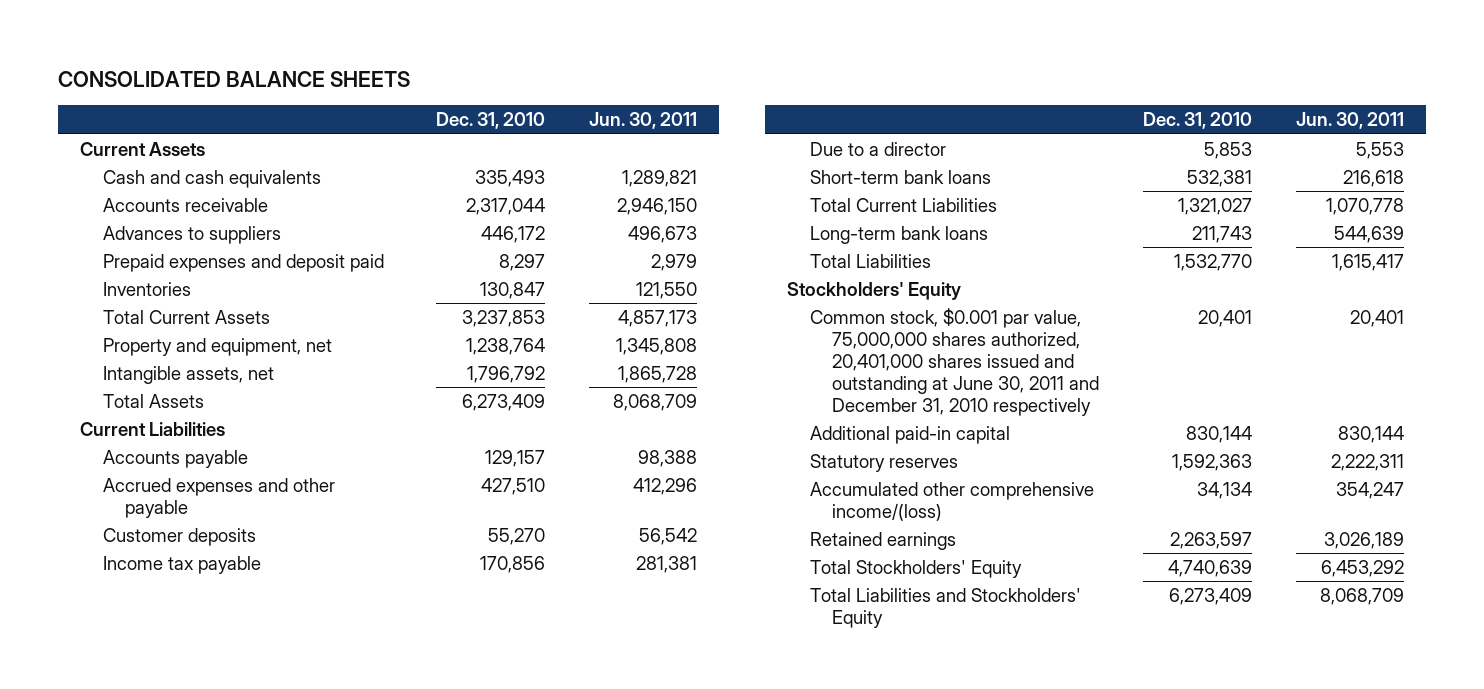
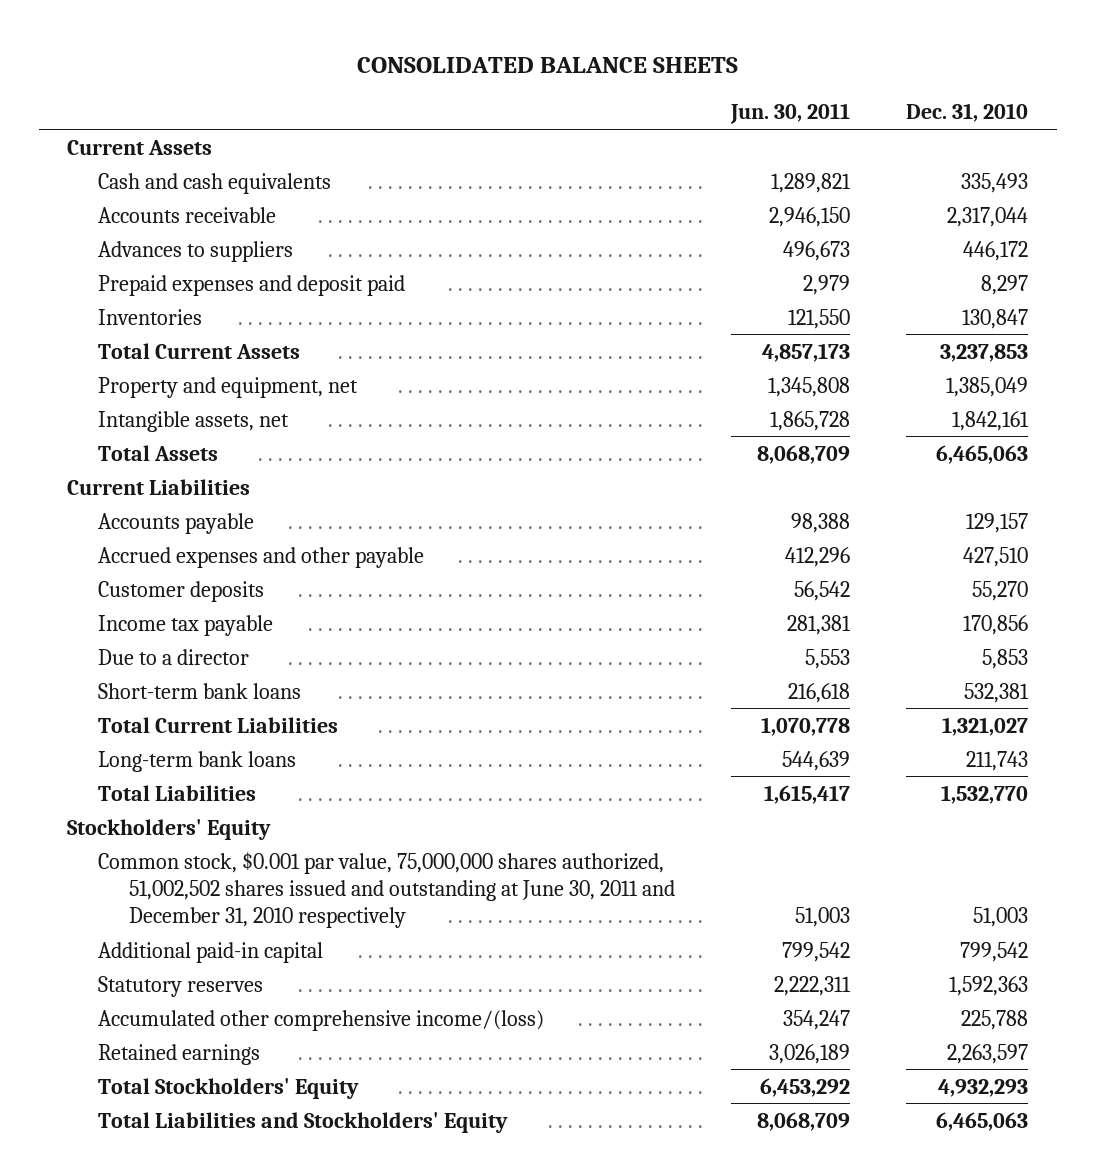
- | Dec. 31, 2010 | Jun. 30, 2011
+ | Jun. 30, 2011 | Dec. 31, 2010
- Property and equipment, net | 1,238,764 | 1,345,808
- Intangible assets, net | 1,796,792 | 1,865,728
- Total Assets | 6,273,409 | 8,068,709
+ Property and equipment, net | 1,345,808 | 1,385,049
+ Intangible assets, net | 1,865,728 | 1,842,161
+ Total Assets | 8,068,709 | 6,465,063
- Common stock, $0.001 par value, 75,000,000 shares authorized, 20,401,000 shares issued and outstanding at June 30, 2011 and December 31, 2010 respectively | 20,401 | 20,401
- Additional paid-in capital | 830,144 | 830,144
+ Common stock, $0.001 par value, 75,000,000 shares authorized, 51,002,502 shares issued and outstanding at June 30, 2011 and December 31, 2010 respectively | 51,003 | 51,003
+ Additional paid-in capital | 799,542 | 799,542
- Accumulated other comprehensive income/(loss) | 34,134 | 354,247
+ Accumulated other comprehensive income/(loss) | 354,247 | 225,788
- Total Stockholders' Equity | 4,740,639 | 6,453,292
- Total Liabilities and Stockholders' Equity | 6,273,409 | 8,068,709
+ Total Stockholders' Equity | 6,453,292 | 4,932,293
+ Total Liabilities and Stockholders' Equity | 8,068,709 | 6,465,063

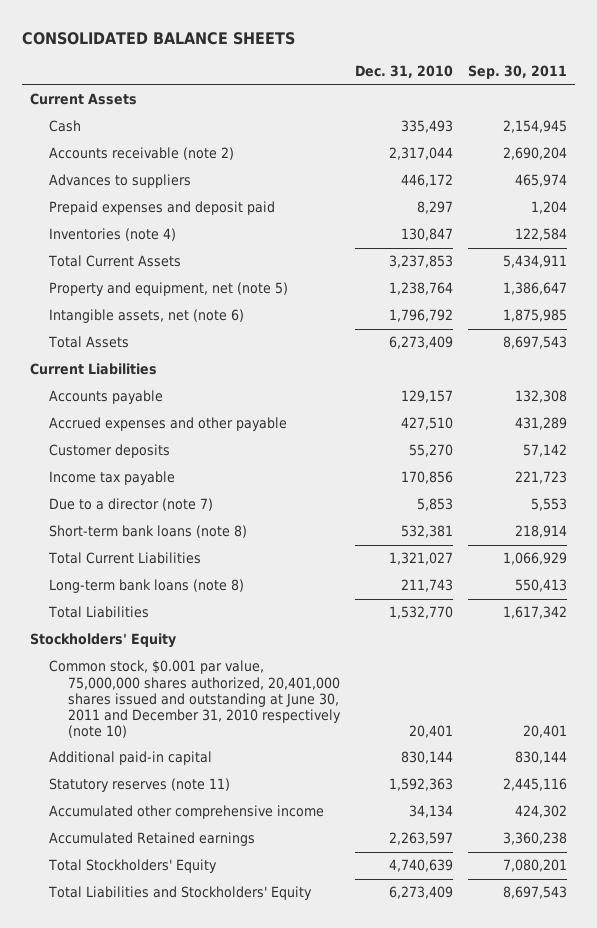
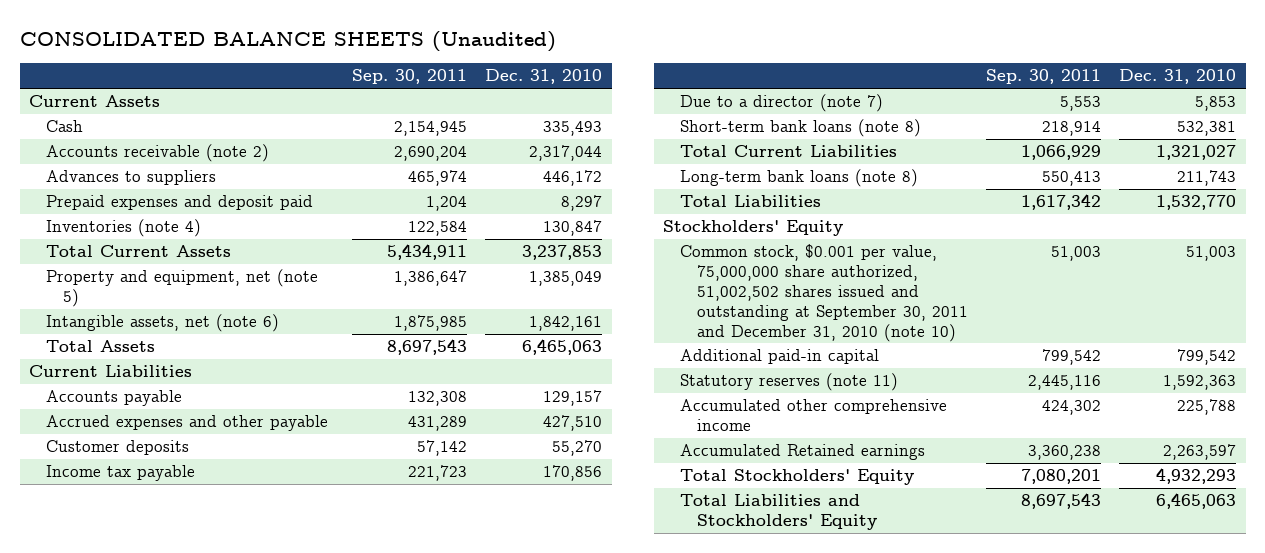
- CONSOLIDATED BALANCE SHEETS
+ CONSOLIDATED BALANCE SHEETS (Unaudited)
- | Dec. 31, 2010 | Sep. 30, 2011
+ | Sep. 30, 2011 | Dec. 31, 2010
- Property and equipment, net (note 5) | 1,238,764 | 1,386,647
- Intangible assets, net (note 6) | 1,796,792 | 1,875,985
- Total Assets | 6,273,409 | 8,697,543
+ Property and equipment, net (note 5) | 1,386,647 | 1,385,049
+ Intangible assets, net (note 6) | 1,875,985 | 1,842,161
+ Total Assets | 8,697,543 | 6,465,063
- Common stock, $0.001 par value, 75,000,000 shares authorized, 20,401,000 shares issued and outstanding at June 30, 2011 and December 31, 2010 respectively (note 10) | 20,401 | 20,401
- Additional paid-in capital | 830,144 | 830,144
+ Common stock, $0.001 per value, 75,000,000 share authorized, 51,002,502 shares issued and outstanding at September 30, 2011 and December 31, 2010 (note 10) | 51,003 | 51,003
+ Additional paid-in capital | 799,542 | 799,542
- Accumulated other comprehensive income | 34,134 | 424,302
+ Accumulated other comprehensive income | 424,302 | 225,788
- Total Stockholders' Equity | 4,740,639 | 7,080,201
- Total Liabilities and Stockholders' Equity | 6,273,409 | 8,697,543
+ Total Stockholders' Equity | 7,080,201 | 4,932,293
+ Total Liabilities and Stockholders' Equity | 8,697,543 | 6,465,063

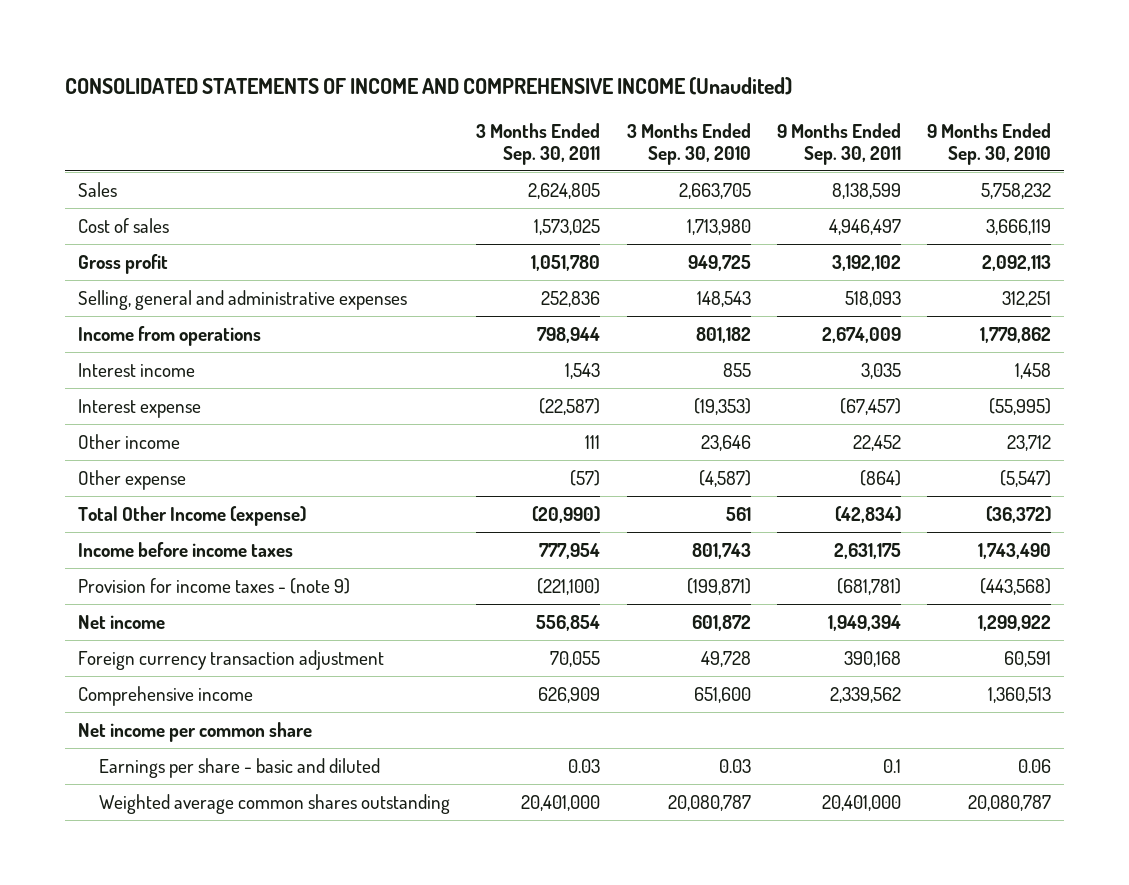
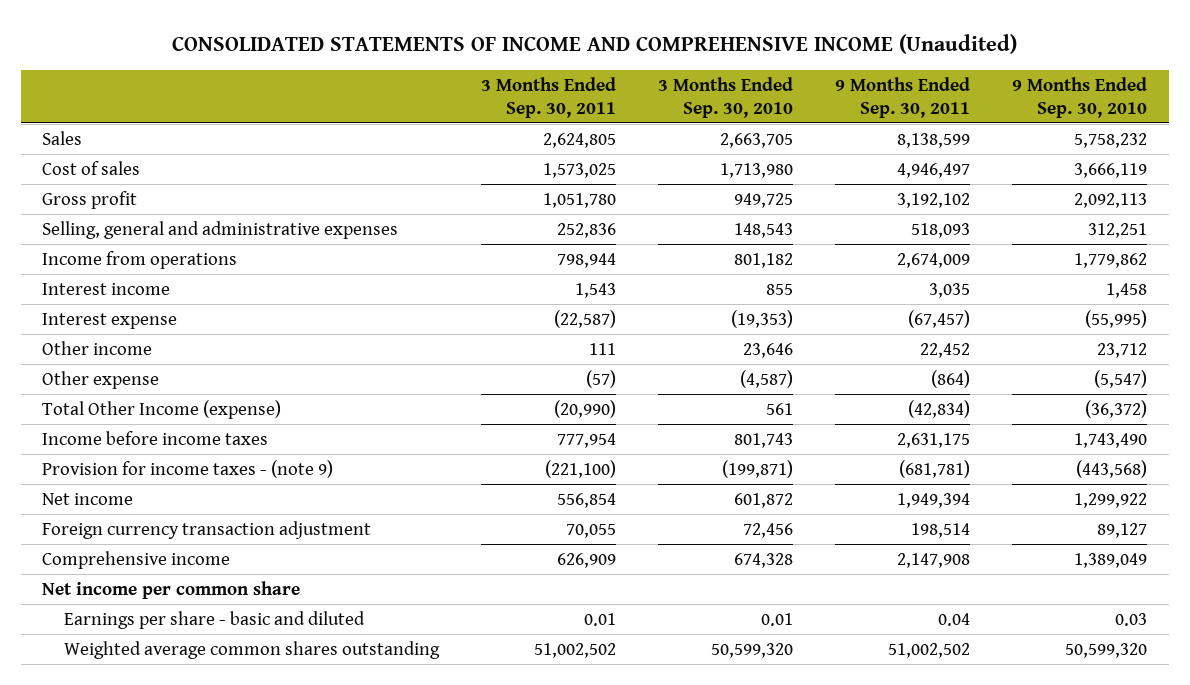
- Foreign currency transaction adjustment | 70,055 | 49,728 | 390,168 | 60,591
- Comprehensive income | 626,909 | 651,600 | 2,339,562 | 1,360,513
+ Foreign currency transaction adjustment | 70,055 | 72,456 | 198,514 | 89,127
+ Comprehensive income | 626,909 | 674,328 | 2,147,908 | 1,389,049
- Earnings per share - basic and diluted | 0.03 | 0.03 | 0.1 | 0.06
- Weighted average common shares outstanding | 20,401,000 | 20,080,787 | 20,401,000 | 20,080,787
+ Earnings per share - basic and diluted | 0.01 | 0.01 | 0.04 | 0.03
+ Weighted average common shares outstanding | 51,002,502 | 50,599,320 | 51,002,502 | 50,599,320

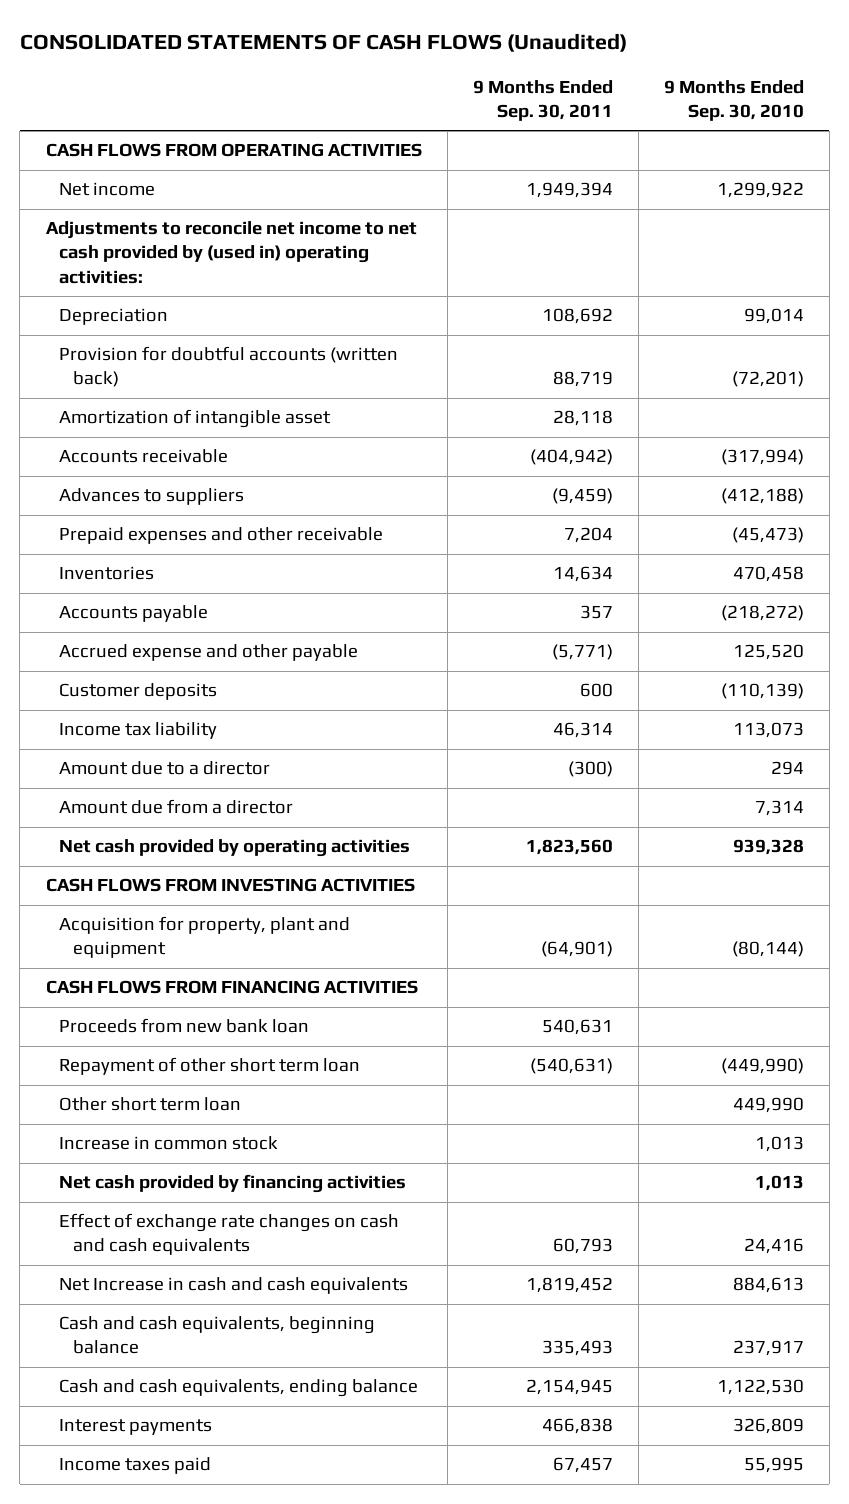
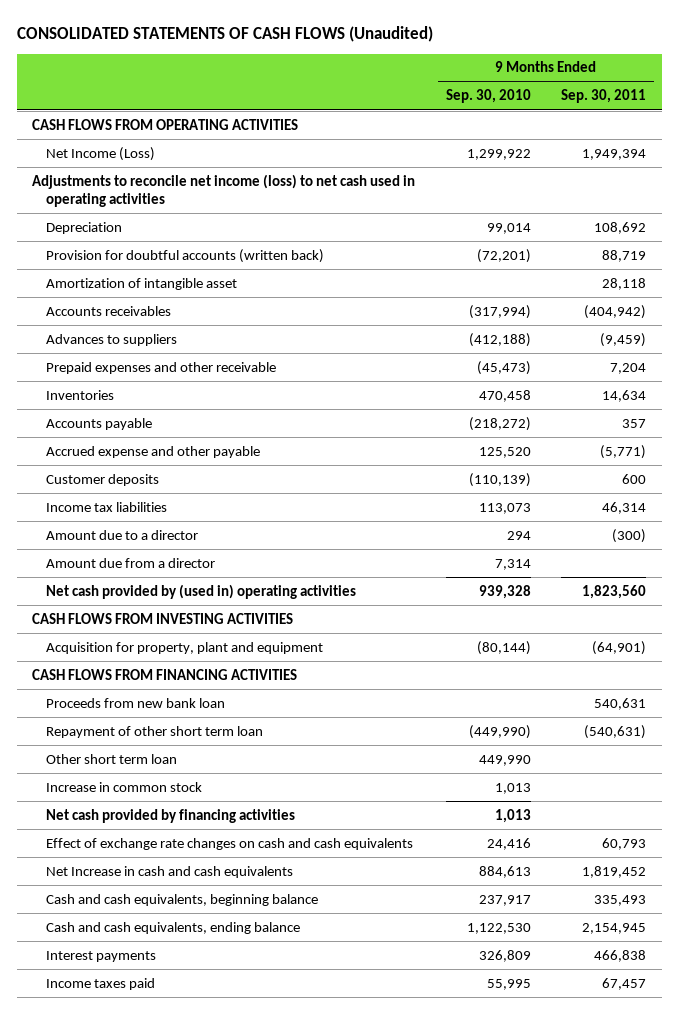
- | 9 Months Ended Sep. 30, 2011 | 9 Months Ended Sep. 30, 2010
+ | 9 Months Ended Sep. 30, 2010 | 9 Months Ended Sep. 30, 2011
- Net income | 1,949,394 | 1,299,922
- Adjustments to reconcile net income to net cash provided by (used in) operating activities:
+ Net Income (Loss) | 1,299,922 | 1,949,394
+ Adjustments to reconcile net income (loss) to net cash used in operating activities
- Accounts receivable | (404,942) | (317,994)
+ Accounts receivables | (317,994) | (404,942)
- Income tax liability | 46,314 | 113,073
+ Income tax liabilities | 113,073 | 46,314
- Net cash provided by operating activities | 1,823,560 | 939,328
+ Net cash provided by (used in) operating activities | 939,328 | 1,823,560

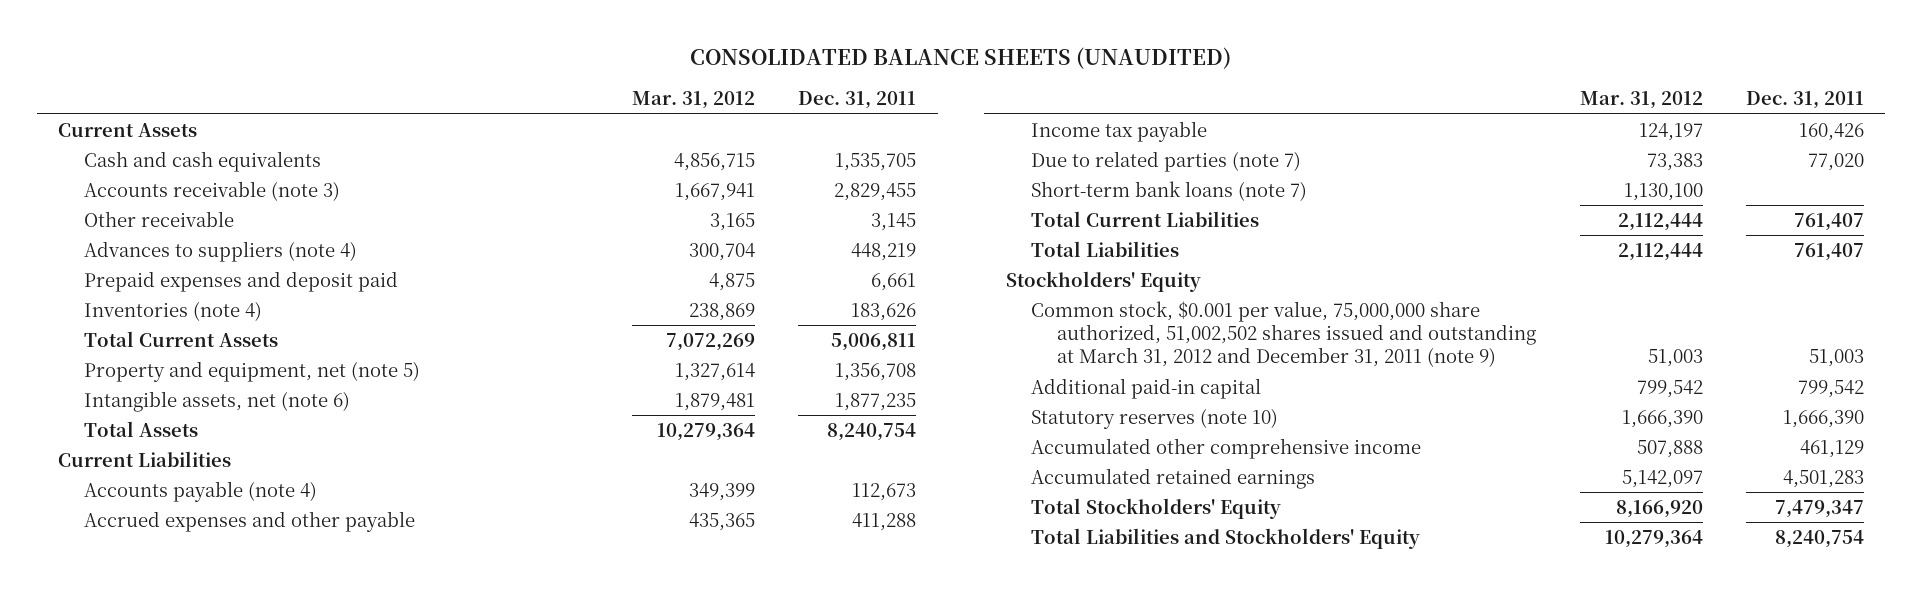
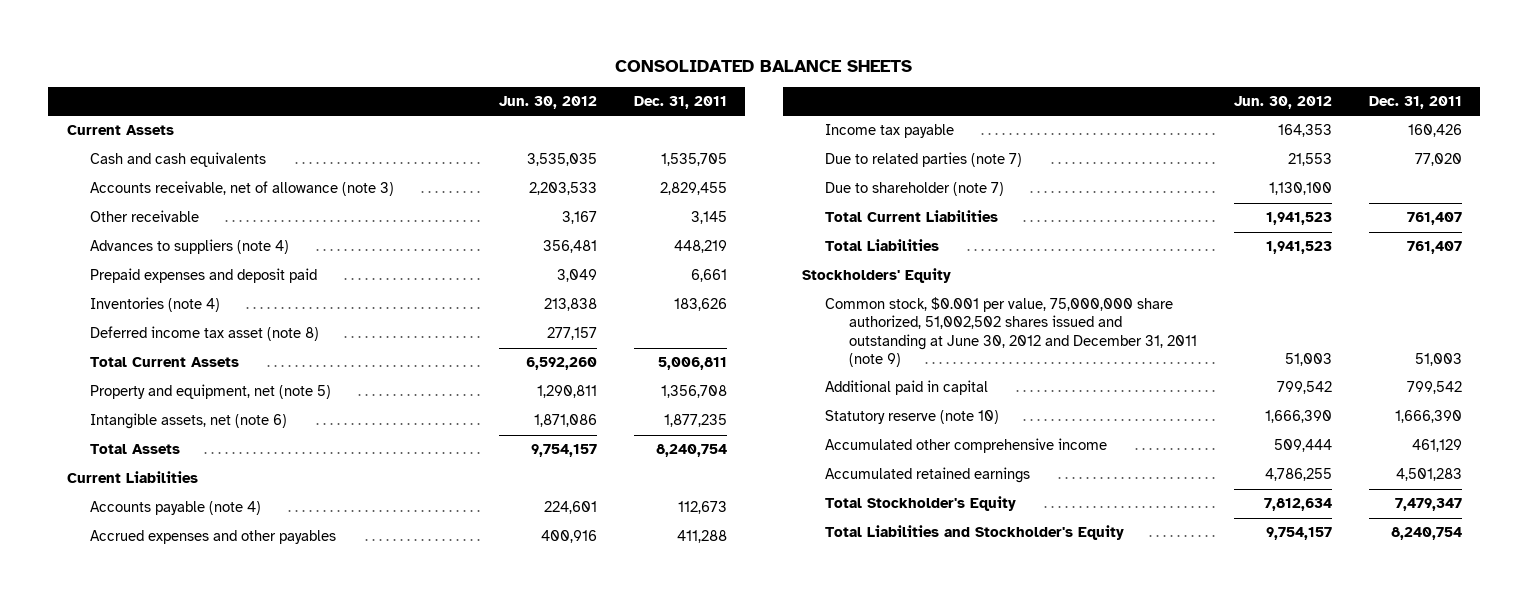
- CONSOLIDATED BALANCE SHEETS (UNAUDITED)
+ CONSOLIDATED BALANCE SHEETS
- | Mar. 31, 2012 | Dec. 31, 2011
+ | Jun. 30, 2012 | Dec. 31, 2011
- Accounts receivable (note 3) | 1,667,941 | 2,829,455
+ Accounts receivable, net of allowance (note 3) | 2,203,533 | 2,829,455
+ Deferred income tax asset (note 8) | 277,157 |
- Accrued expenses and other payable | 435,365 | 411,288
+ Accrued expenses and other payables | 400,916 | 411,288
- Short-term bank loans (note 7) | 1,130,100 |
+ Due to shareholder (note 7) | 1,130,100 |
- Common stock, $0.001 per value, 75,000,000 share authorized, 51,002,502 shares issued and outstanding at March 31, 2012 and December 31, 2011 (note 9) | 51,003 | 51,003
- Additional paid-in capital | 799,542 | 799,542
- Statutory reserves (note 10) | 1,666,390 | 1,666,390
+ Common stock, $0.001 per value, 75,000,000 share authorized, 51,002,502 shares issued and outstanding at June 30, 2012 and December 31, 2011 (note 9) | 51,003 | 51,003
+ Additional paid in capital | 799,542 | 799,542
+ Statutory reserve (note 10) | 1,666,390 | 1,666,390
- Total Stockholders' Equity | 8,166,920 | 7,479,347
- Total Liabilities and Stockholders' Equity | 10,279,364 | 8,240,754
+ Total Stockholder's Equity | 7,812,634 | 7,479,347
+ Total Liabilities and Stockholder's Equity | 9,754,157 | 8,240,754

